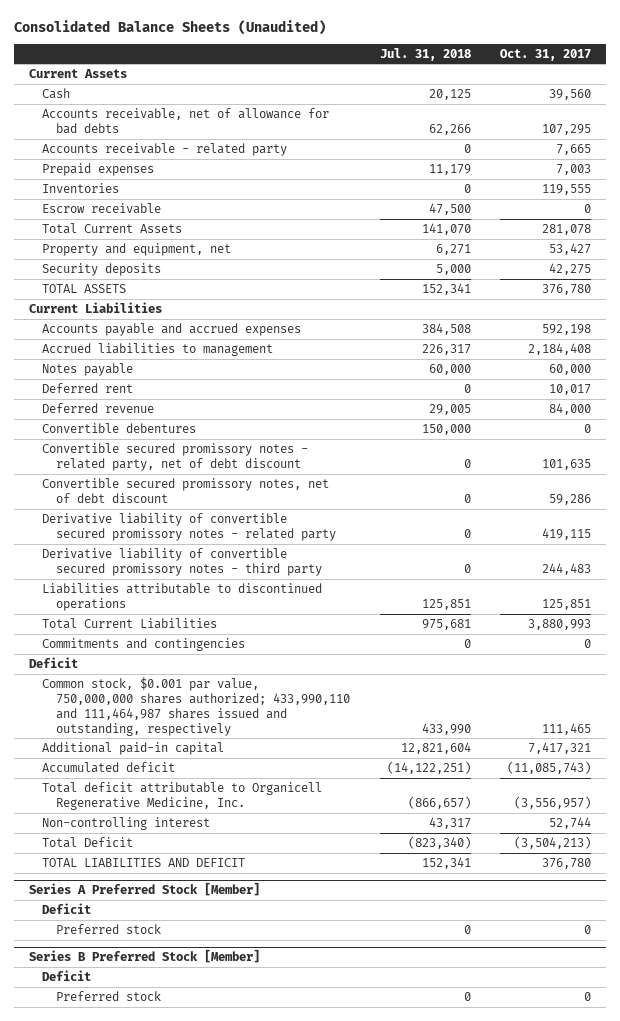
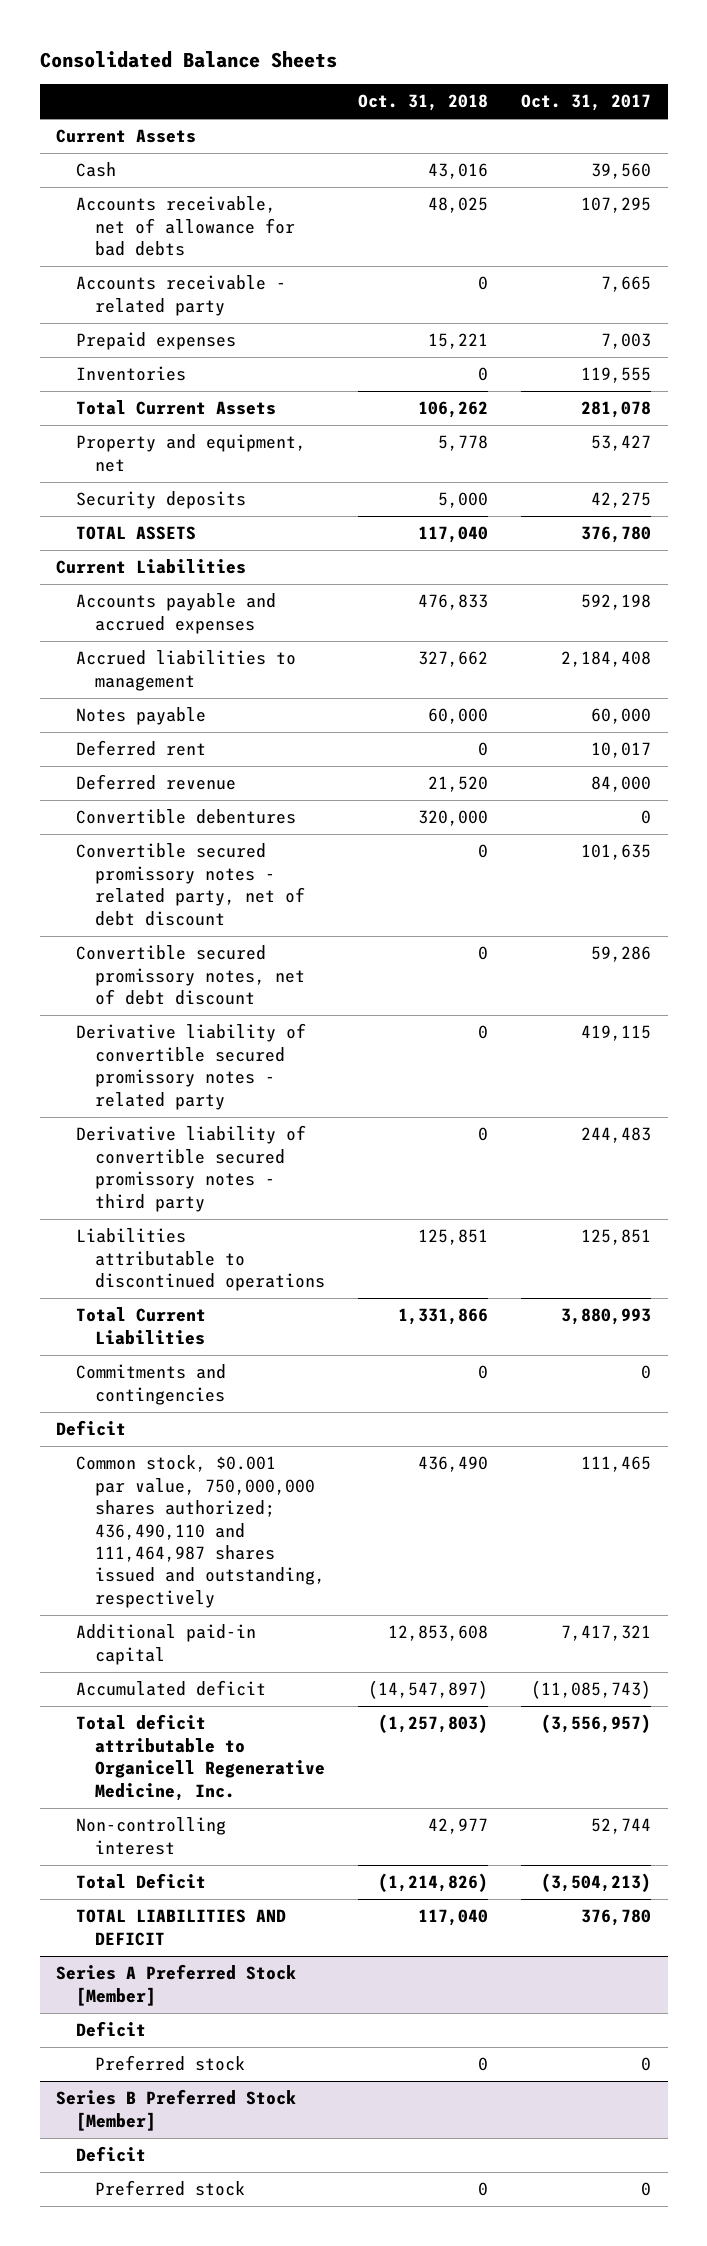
- Consolidated Balance Sheets (Unaudited)
+ Consolidated Balance Sheets
- | Jul. 31, 2018 | Oct. 31, 2017
+ | Oct. 31, 2018 | Oct. 31, 2017
- Escrow receivable | 47,500 | 0
- Common stock, $0.001 par value, 750,000,000 shares authorized; 433,990,110 and 111,464,987 shares issued and outstanding, respectively | 433,990 | 111,465
+ Common stock, $0.001 par value, 750,000,000 shares authorized; 436,490,110 and 111,464,987 shares issued and outstanding, respectively | 436,490 | 111,465

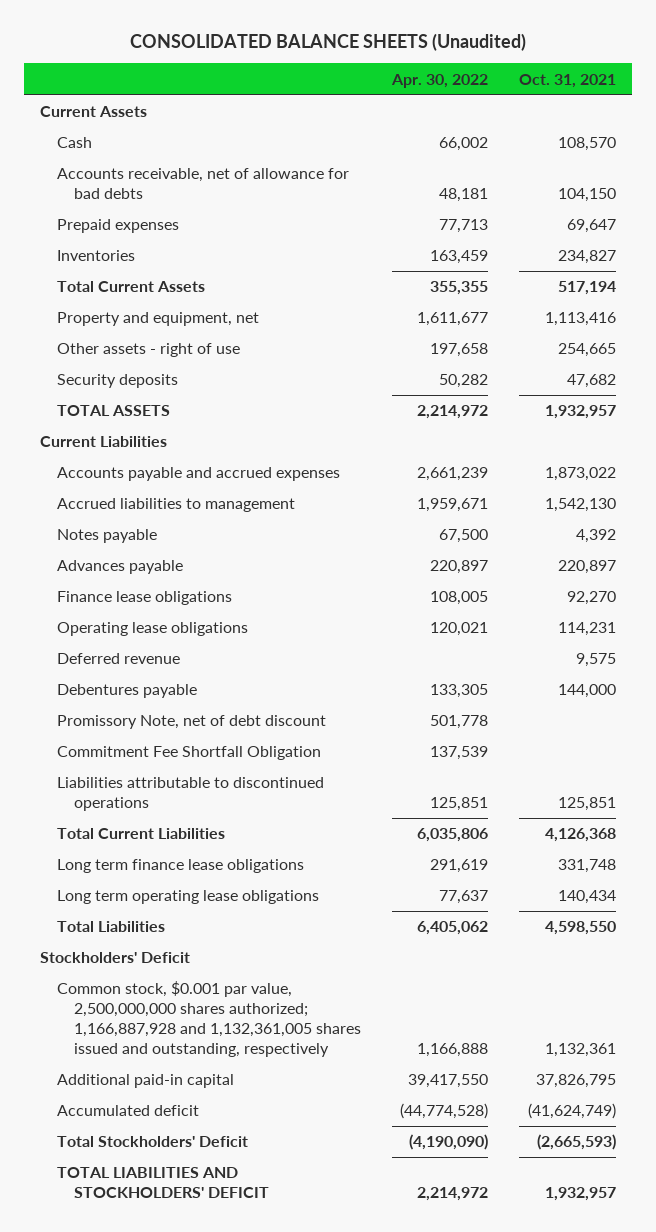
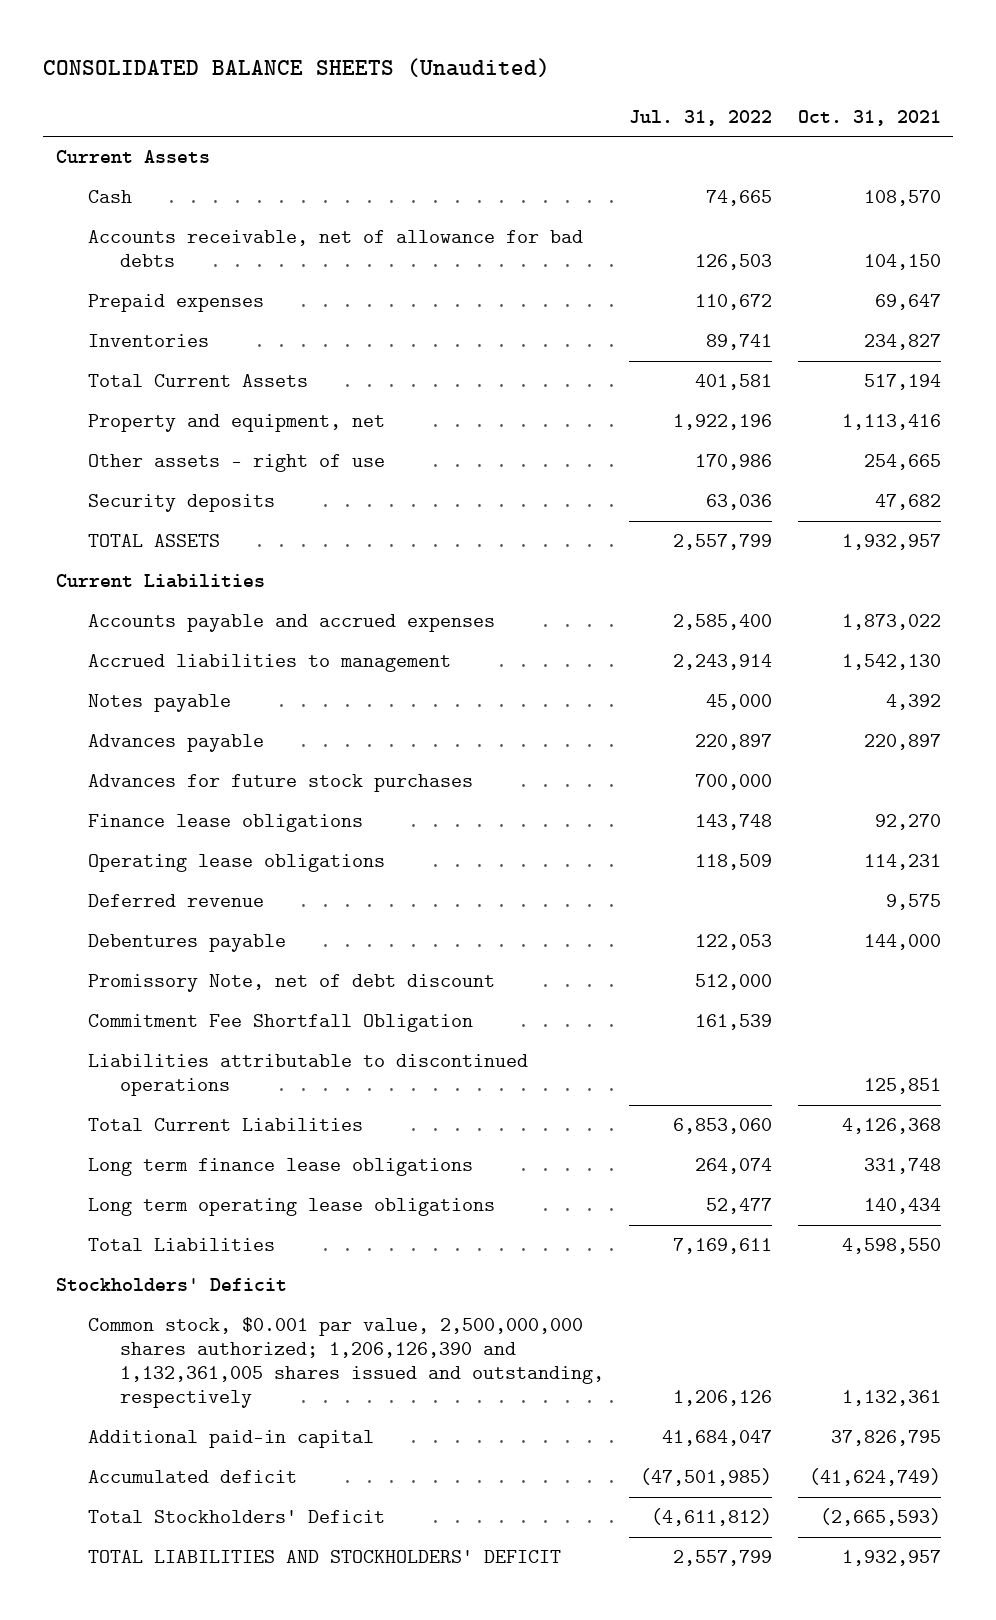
- | Apr. 30, 2022 | Oct. 31, 2021
+ | Jul. 31, 2022 | Oct. 31, 2021
+ Advances for future stock purchases | 700,000 |
- Common stock, $0.001 par value, 2,500,000,000 shares authorized; 1,166,887,928 and 1,132,361,005 shares issued and outstanding, respectively | 1,166,888 | 1,132,361
+ Common stock, $0.001 par value, 2,500,000,000 shares authorized; 1,206,126,390 and 1,132,361,005 shares issued and outstanding, respectively | 1,206,126 | 1,132,361

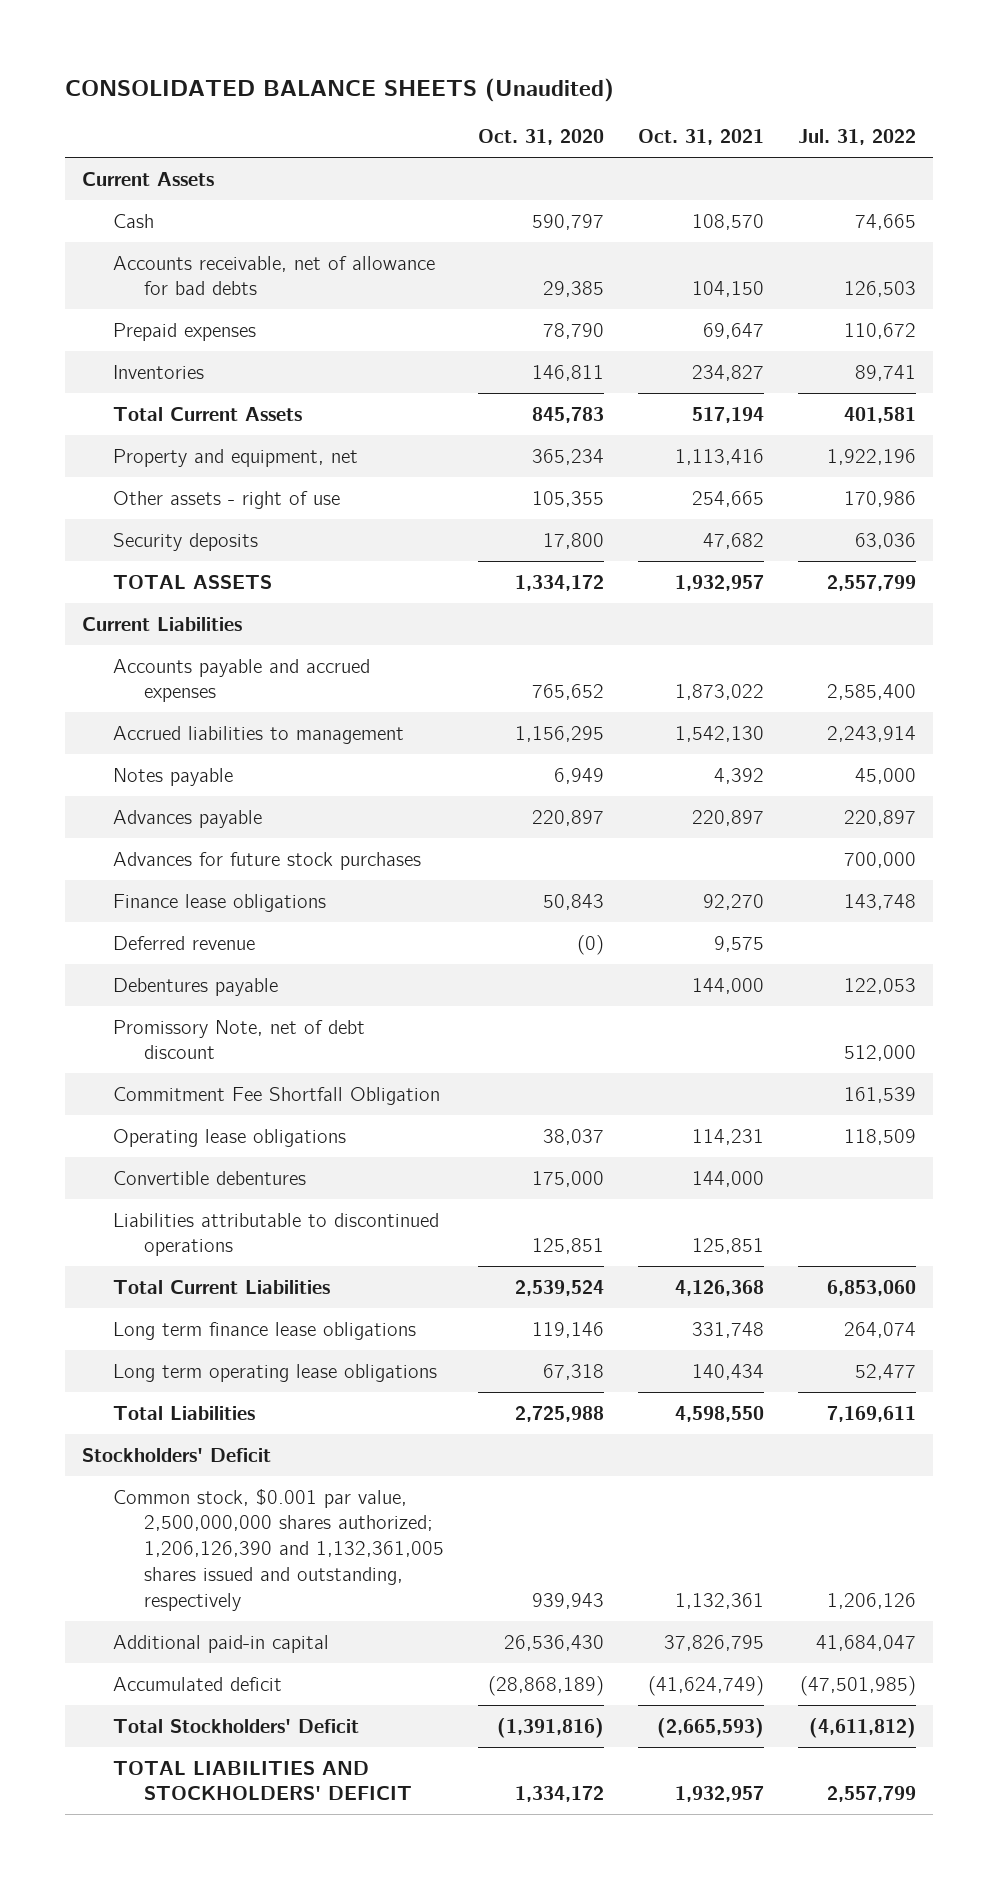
- | Jul. 31, 2022 | Oct. 31, 2021
+ | Oct. 31, 2020 | Oct. 31, 2021 | Jul. 31, 2022
moved down: Operating lease obligations | 38,037 | 114,231 | 118,509
+ Convertible debentures | 175,000 | 144,000 |

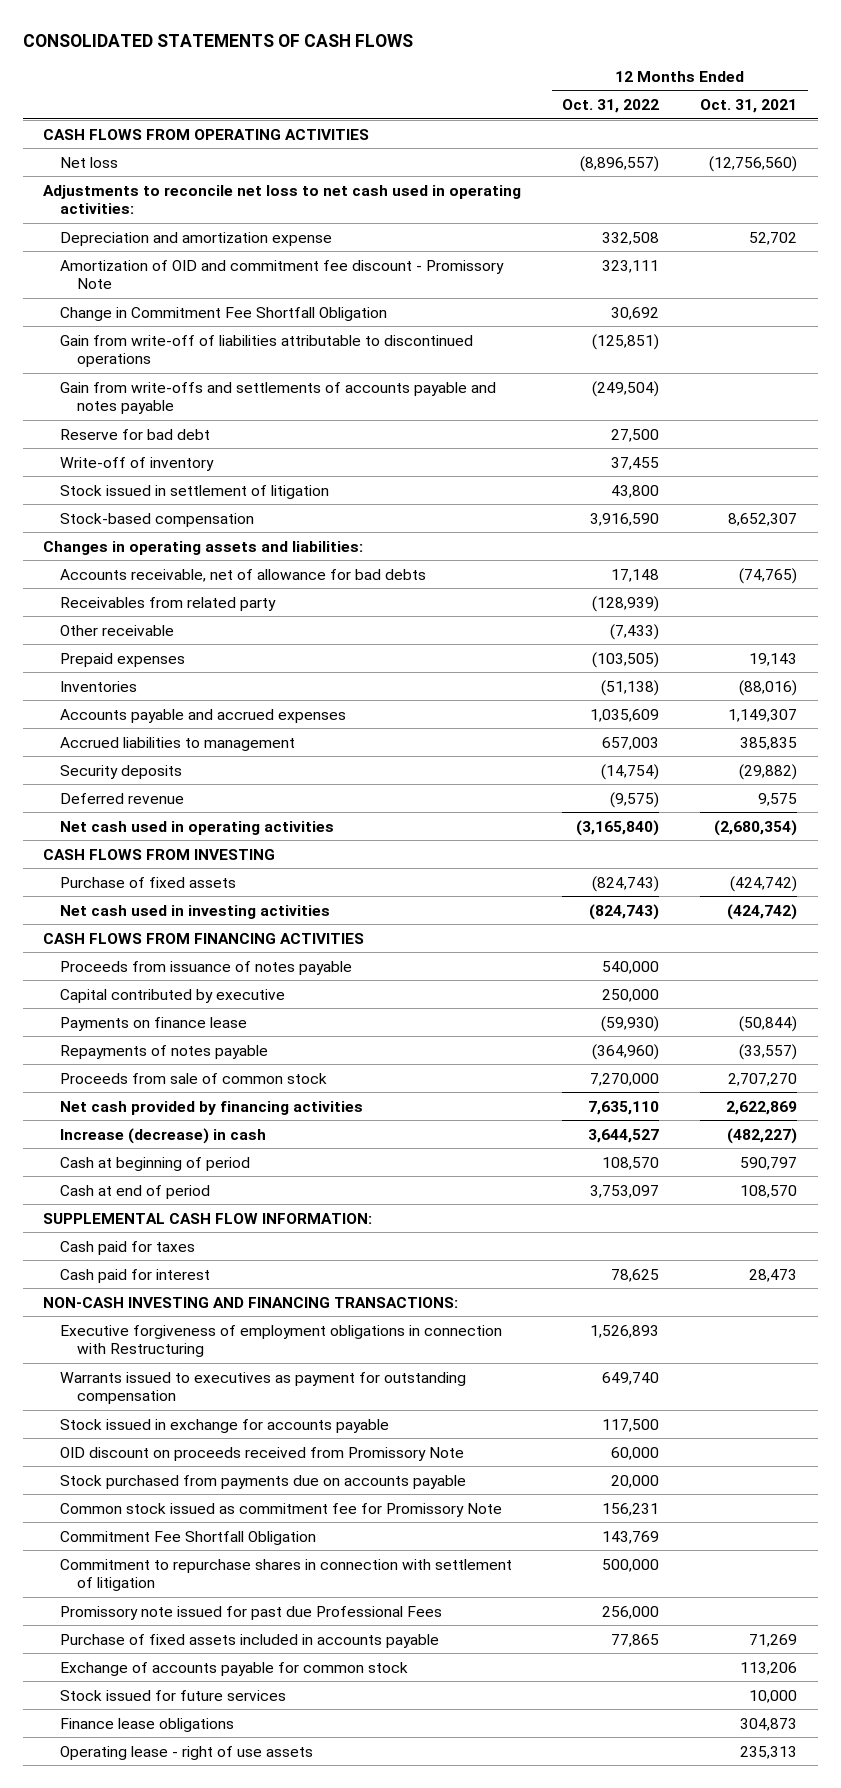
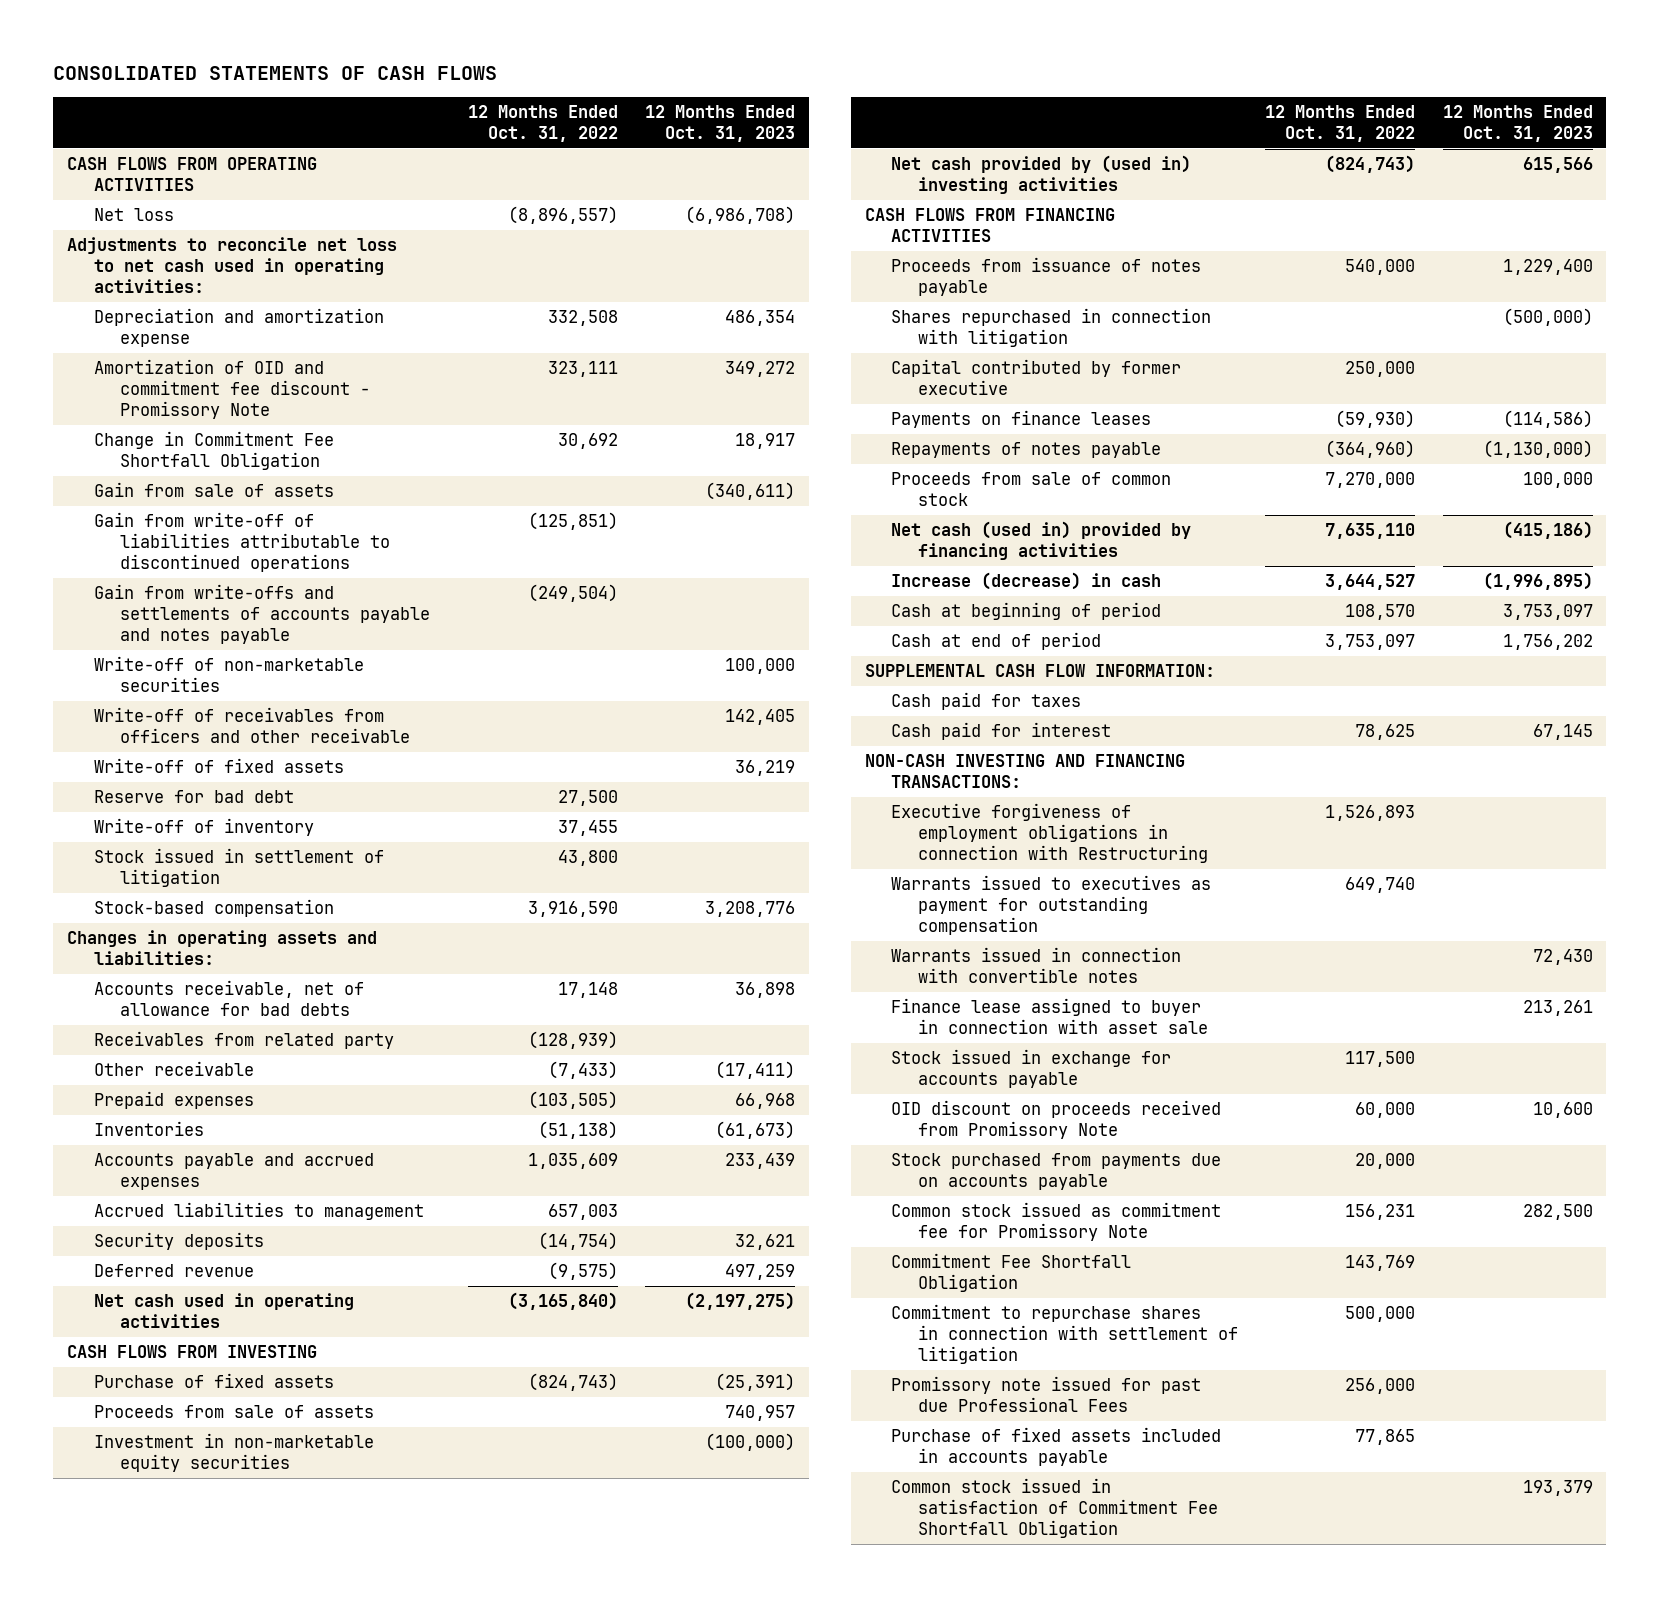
- | 12 Months Ended Oct. 31, 2022 | 12 Months Ended Oct. 31, 2021
+ | 12 Months Ended Oct. 31, 2022 | 12 Months Ended Oct. 31, 2023
+ Gain from sale of assets | | (340,611)
+ Write-off of non-marketable securities | | 100,000
+ Write-off of receivables from officers and other receivable | | 142,405
+ Write-off of fixed assets | | 36,219
- Net cash used in investing activities | (824,743) | (424,742)
+ Proceeds from sale of assets | | 740,957
+ Investment in non-marketable equity securities | | (100,000)
+ Net cash provided by (used in) investing activities | (824,743) | 615,566
- Capital contributed by executive | 250,000 |
- Payments on finance lease | (59,930) | (50,844)
+ Shares repurchased in connection with litigation | | (500,000)
+ Capital contributed by former executive | 250,000 |
+ Payments on finance leases | (59,930) | (114,586)
- Net cash provided by financing activities | 7,635,110 | 2,622,869
+ Net cash (used in) provided by financing activities | 7,635,110 | (415,186)
+ Warrants issued in connection with convertible notes | | 72,430
+ Finance lease assigned to buyer in connection with asset sale | | 213,261
- Exchange of accounts payable for common stock | | 113,206
- Stock issued for future services | | 10,000
- Finance lease obligations | | 304,873
- Operating lease - right of use assets | | 235,313
+ Common stock issued in satisfaction of Commitment Fee Shortfall Obligation | | 193,379

